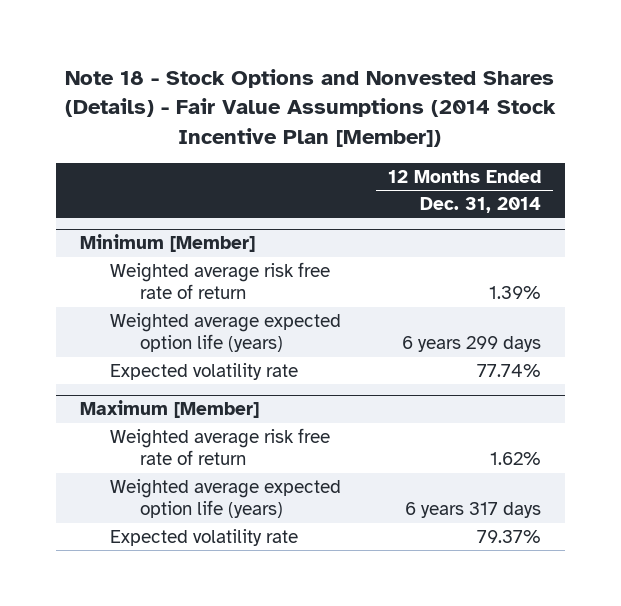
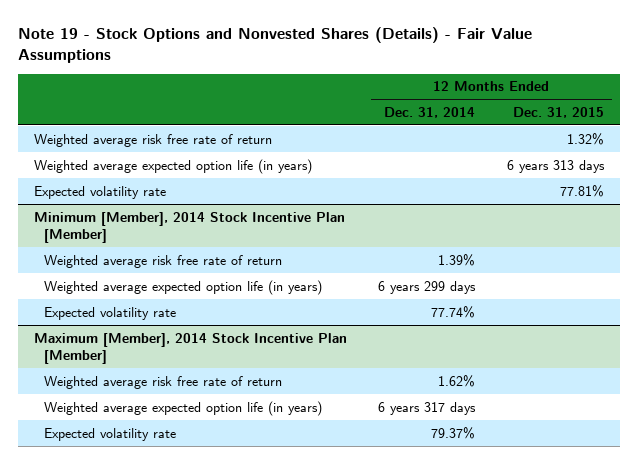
- Note 18 - Stock Options and Nonvested Shares (Details) - Fair Value Assumptions (2014 Stock Incentive Plan [Member])
+ Note 19 - Stock Options and Nonvested Shares (Details) - Fair Value Assumptions
- | 12 Months Ended Dec. 31, 2014
+ | 12 Months Ended Dec. 31, 2014 | 12 Months Ended Dec. 31, 2015
- Minimum [Member]
+ Weighted average risk free rate of return | | 1.32%
+ Weighted average expected option life (in years) | | 6 years 313 days
+ Expected volatility rate | | 77.81%
+ Minimum [Member], 2014 Stock Incentive Plan [Member]
- Weighted average expected option life (years) | 6 years 299 days
+ Weighted average expected option life (in years) | 6 years 299 days |
- Maximum [Member]
+ Maximum [Member], 2014 Stock Incentive Plan [Member]
- Weighted average expected option life (years) | 6 years 317 days
+ Weighted average expected option life (in years) | 6 years 317 days |

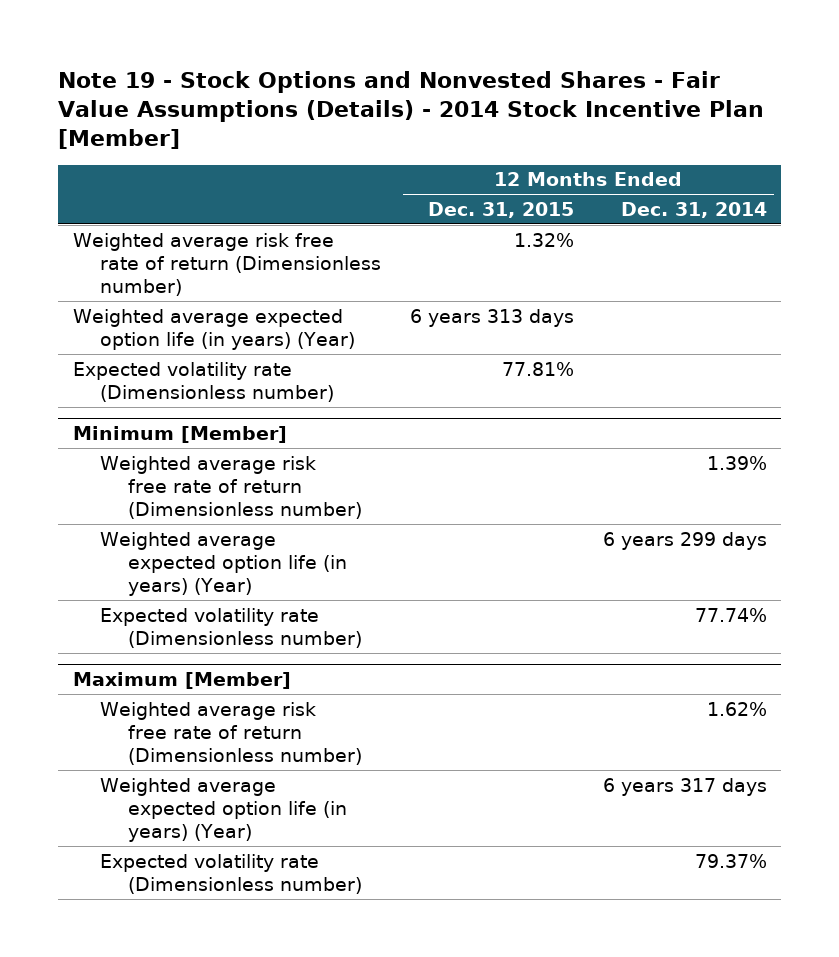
- Note 19 - Stock Options and Nonvested Shares (Details) - Fair Value Assumptions
+ Note 19 - Stock Options and Nonvested Shares - Fair Value Assumptions (Details) - 2014 Stock Incentive Plan [Member]
- | 12 Months Ended Dec. 31, 2014 | 12 Months Ended Dec. 31, 2015
+ | 12 Months Ended Dec. 31, 2015 | 12 Months Ended Dec. 31, 2014
- Weighted average risk free rate of return | | 1.32%
- Weighted average expected option life (in years) | | 6 years 313 days
- Expected volatility rate | | 77.81%
- Minimum [Member], 2014 Stock Incentive Plan [Member]
- Weighted average risk free rate of return | 1.39% |
- Weighted average expected option life (in years) | 6 years 299 days |
- Expected volatility rate | 77.74% |
- Maximum [Member], 2014 Stock Incentive Plan [Member]
- Weighted average risk free rate of return | 1.62% |
- Weighted average expected option life (in years) | 6 years 317 days |
- Expected volatility rate | 79.37% |
+ Weighted average risk free rate of return (Dimensionless number) | 1.32% |
+ Weighted average expected option life (in years) (Year) | 6 years 313 days |
+ Expected volatility rate (Dimensionless number) | 77.81% |
+ Minimum [Member]
+ Weighted average risk free rate of return (Dimensionless number) | | 1.39%
+ Weighted average expected option life (in years) (Year) | | 6 years 299 days
+ Expected volatility rate (Dimensionless number) | | 77.74%
+ Maximum [Member]
+ Weighted average risk free rate of return (Dimensionless number) | | 1.62%
+ Weighted average expected option life (in years) (Year) | | 6 years 317 days
+ Expected volatility rate (Dimensionless number) | | 79.37%

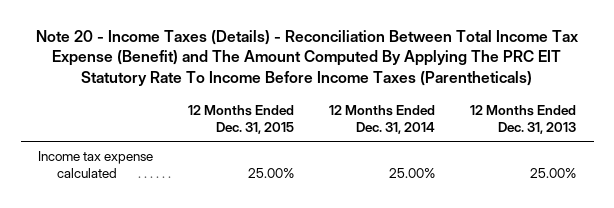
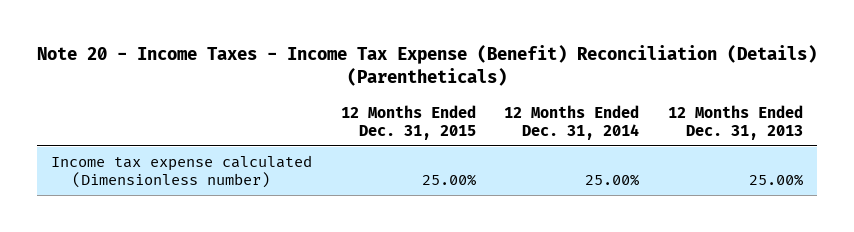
- Note 20 - Income Taxes (Details) - Reconciliation Between Total Income Tax Expense (Benefit) and The Amount Computed By Applying The PRC EIT Statutory Rate To Income Before Income Taxes (Parentheticals)
+ Note 20 - Income Taxes - Income Tax Expense (Benefit) Reconciliation (Details) (Parentheticals)
- Income tax expense calculated | 25.00% | 25.00% | 25.00%
+ Income tax expense calculated (Dimensionless number) | 25.00% | 25.00% | 25.00%

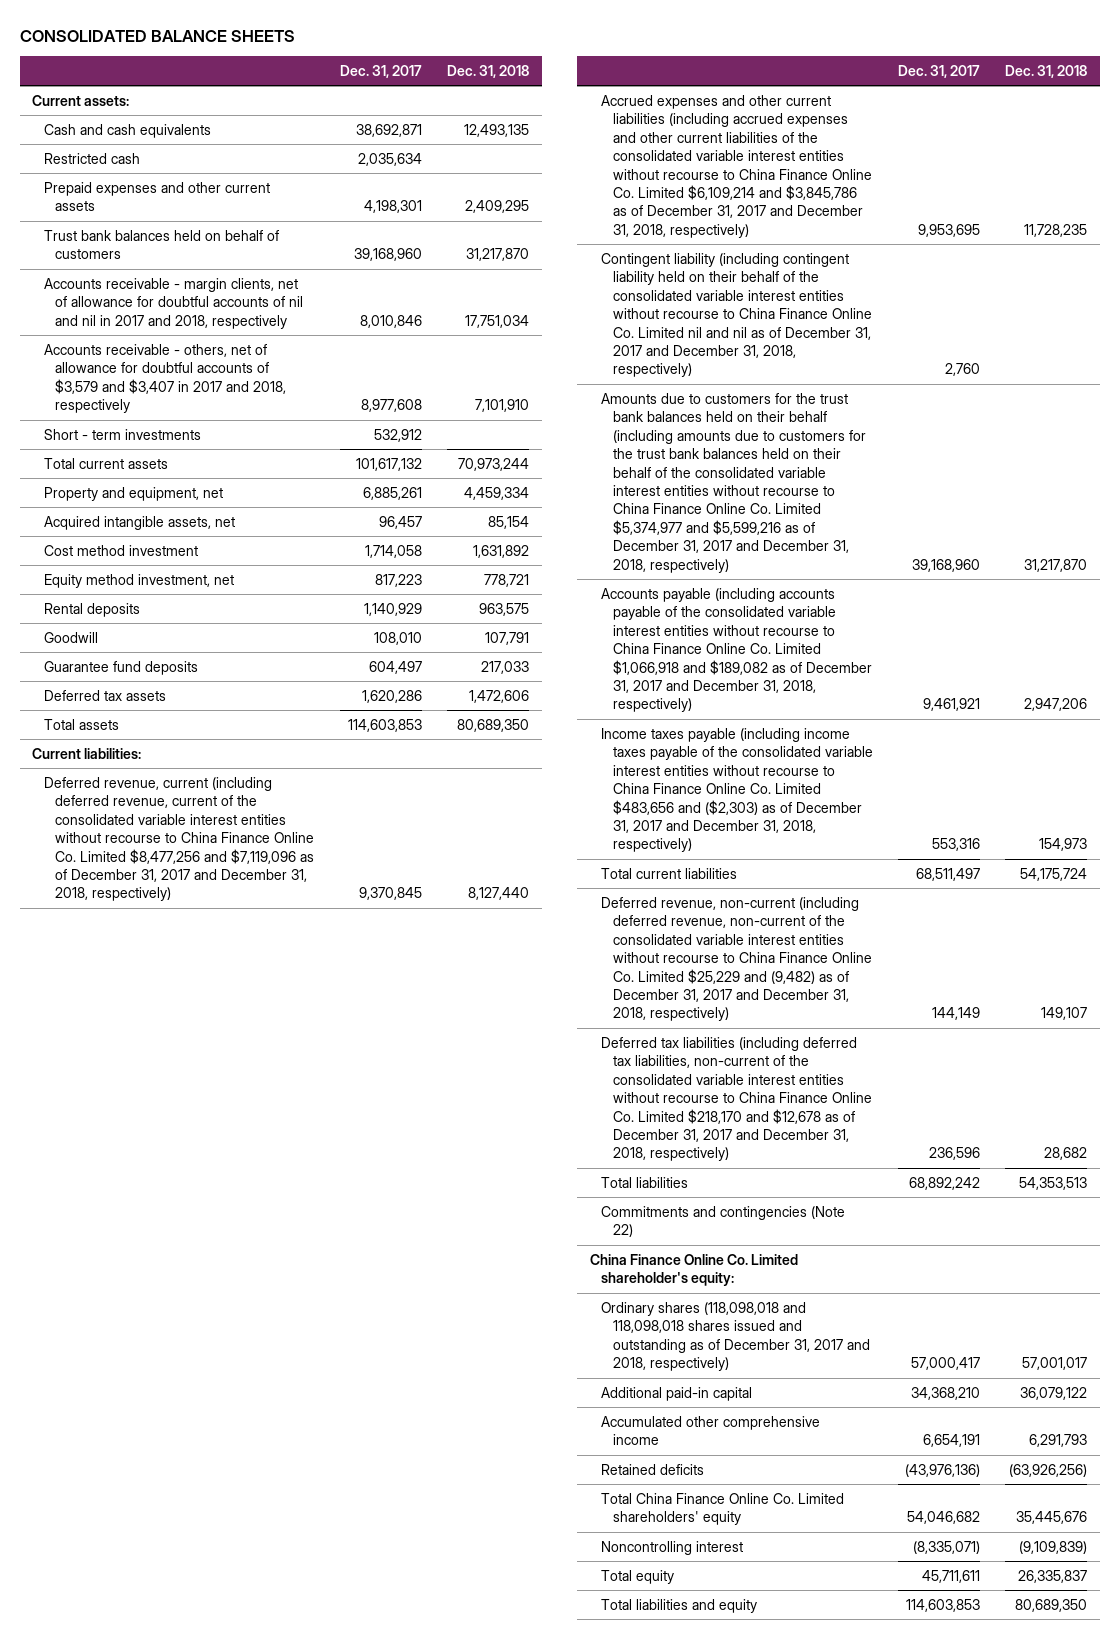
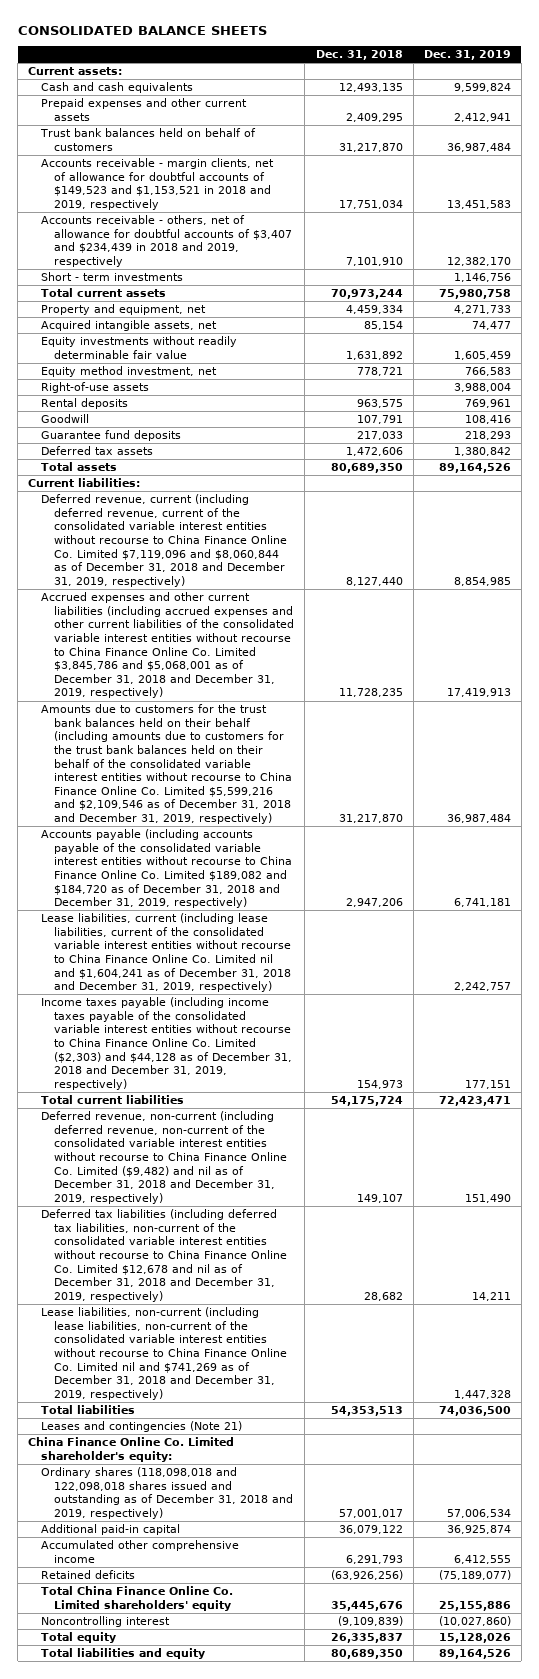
- | Dec. 31, 2017 | Dec. 31, 2018
+ | Dec. 31, 2018 | Dec. 31, 2019
- Restricted cash | 2,035,634 |
- Accounts receivable - margin clients, net of allowance for doubtful accounts of nil and nil in 2017 and 2018, respectively | 8,010,846 | 17,751,034
- Accounts receivable - others, net of allowance for doubtful accounts of $3,579 and $3,407 in 2017 and 2018, respectively | 8,977,608 | 7,101,910
+ Accounts receivable - margin clients, net of allowance for doubtful accounts of $149,523 and $1,153,521 in 2018 and 2019, respectively | 17,751,034 | 13,451,583
+ Accounts receivable - others, net of allowance for doubtful accounts of $3,407 and $234,439 in 2018 and 2019, respectively | 7,101,910 | 12,382,170
- Cost method investment | 1,714,058 | 1,631,892
+ Equity investments without readily determinable fair value | 1,631,892 | 1,605,459
+ Right-of-use assets | | 3,988,004
- Deferred revenue, current (including deferred revenue, current of the consolidated variable interest entities without recourse to China Finance Online Co. Limited $8,477,256 and $7,119,096 as of December 31, 2017 and December 31, 2018, respectively) | 9,370,845 | 8,127,440
- Accrued expenses and other current liabilities (including accrued expenses and other current liabilities of the consolidated variable interest entities without recourse to China Finance Online Co. Limited $6,109,214 and $3,845,786 as of December 31, 2017 and December 31, 2018, respectively) | 9,953,695 | 11,728,235
- Contingent liability (including contingent liability held on their behalf of the consolidated variable interest entities without recourse to China Finance Online Co. Limited nil and nil as of December 31, 2017 and December 31, 2018, respectively) | 2,760 |
- Amounts due to customers for the trust bank balances held on their behalf (including amounts due to customers for the trust bank balances held on their behalf of the consolidated variable interest entities without recourse to China Finance Online Co. Limited $5,374,977 and $5,599,216 as of December 31, 2017 and December 31, 2018, respectively) | 39,168,960 | 31,217,870
- Accounts payable (including accounts payable of the consolidated variable interest entities without recourse to China Finance Online Co. Limited $1,066,918 and $189,082 as of December 31, 2017 and December 31, 2018, respectively) | 9,461,921 | 2,947,206
- Income taxes payable (including income taxes payable of the consolidated variable interest entities without recourse to China Finance Online Co. Limited $483,656 and ($2,303) as of December 31, 2017 and December 31, 2018, respectively) | 553,316 | 154,973
+ Deferred revenue, current (including deferred revenue, current of the consolidated variable interest entities without recourse to China Finance Online Co. Limited $7,119,096 and $8,060,844 as of December 31, 2018 and December 31, 2019, respectively) | 8,127,440 | 8,854,985
+ Accrued expenses and other current liabilities (including accrued expenses and other current liabilities of the consolidated variable interest entities without recourse to China Finance Online Co. Limited $3,845,786 and $5,068,001 as of December 31, 2018 and December 31, 2019, respectively) | 11,728,235 | 17,419,913
+ Amounts due to customers for the trust bank balances held on their behalf (including amounts due to customers for the trust bank balances held on their behalf of the consolidated variable interest entities without recourse to China Finance Online Co. Limited $5,599,216 and $2,109,546 as of December 31, 2018 and December 31, 2019, respectively) | 31,217,870 | 36,987,484
+ Accounts payable (including accounts payable of the consolidated variable interest entities without recourse to China Finance Online Co. Limited $189,082 and $184,720 as of December 31, 2018 and December 31, 2019, respectively) | 2,947,206 | 6,741,181
+ Lease liabilities, current (including lease liabilities, current of the consolidated variable interest entities without recourse to China Finance Online Co. Limited nil and $1,604,241 as of December 31, 2018 and December 31, 2019, respectively) | | 2,242,757
+ Income taxes payable (including income taxes payable of the consolidated variable interest entities without recourse to China Finance Online Co. Limited ($2,303) and $44,128 as of December 31, 2018 and December 31, 2019, respectively) | 154,973 | 177,151
- Deferred revenue, non-current (including deferred revenue, non-current of the consolidated variable interest entities without recourse to China Finance Online Co. Limited $25,229 and (9,482) as of December 31, 2017 and December 31, 2018, respectively) | 144,149 | 149,107
- Deferred tax liabilities (including deferred tax liabilities, non-current of the consolidated variable interest entities without recourse to China Finance Online Co. Limited $218,170 and $12,678 as of December 31, 2017 and December 31, 2018, respectively) | 236,596 | 28,682
+ Deferred revenue, non-current (including deferred revenue, non-current of the consolidated variable interest entities without recourse to China Finance Online Co. Limited ($9,482) and nil as of December 31, 2018 and December 31, 2019, respectively) | 149,107 | 151,490
+ Deferred tax liabilities (including deferred tax liabilities, non-current of the consolidated variable interest entities without recourse to China Finance Online Co. Limited $12,678 and nil as of December 31, 2018 and December 31, 2019, respectively) | 28,682 | 14,211
+ Lease liabilities, non-current (including lease liabilities, non-current of the consolidated variable interest entities without recourse to China Finance Online Co. Limited nil and $741,269 as of December 31, 2018 and December 31, 2019, respectively) | | 1,447,328
- Commitments and contingencies (Note 22)
+ Leases and contingencies (Note 21)
- Ordinary shares (118,098,018 and 118,098,018 shares issued and outstanding as of December 31, 2017 and 2018, respectively) | 57,000,417 | 57,001,017
+ Ordinary shares (118,098,018 and 122,098,018 shares issued and outstanding as of December 31, 2018 and 2019, respectively) | 57,001,017 | 57,006,534

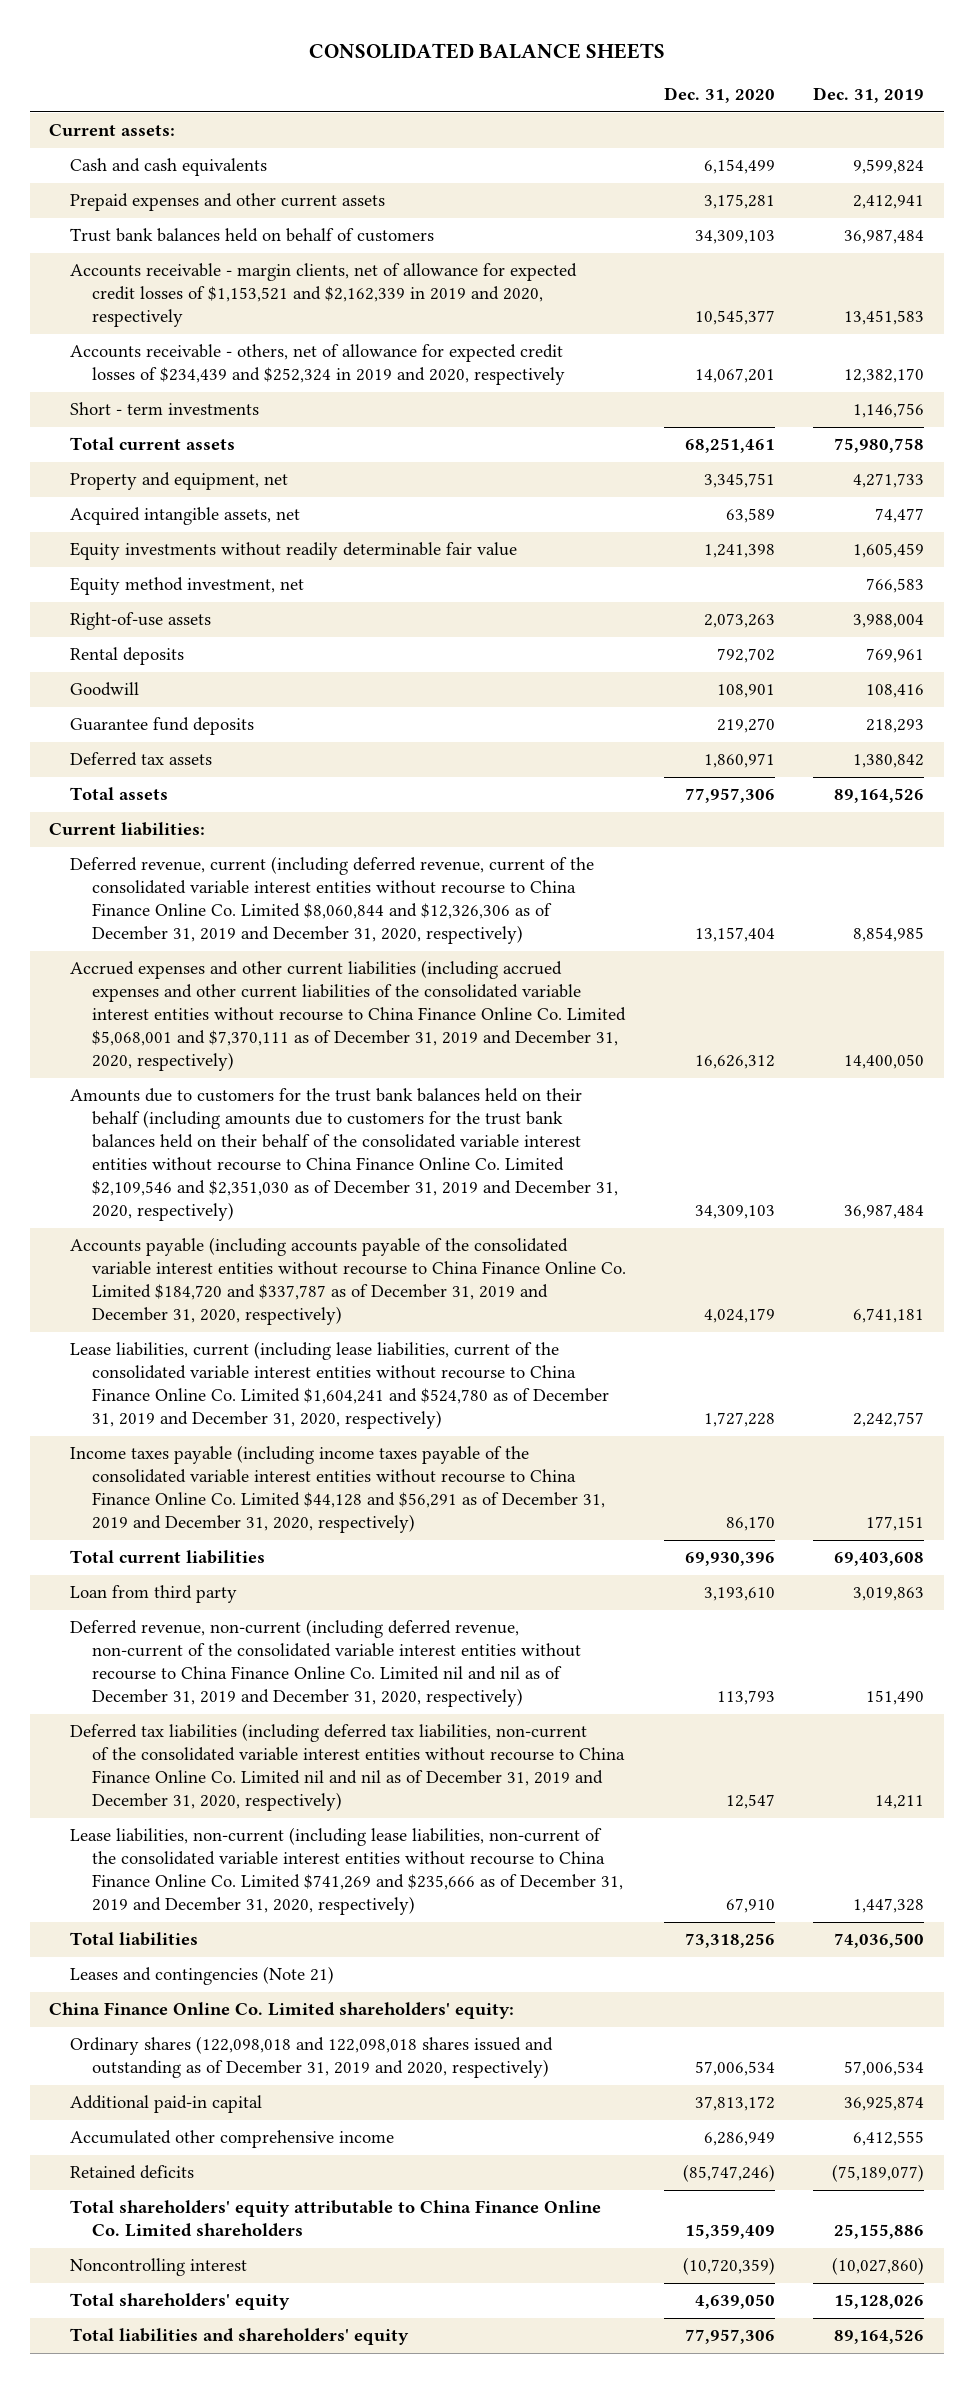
- | Dec. 31, 2018 | Dec. 31, 2019
+ | Dec. 31, 2020 | Dec. 31, 2019
- Accounts receivable - margin clients, net of allowance for doubtful accounts of $149,523 and $1,153,521 in 2018 and 2019, respectively | 17,751,034 | 13,451,583
- Accounts receivable - others, net of allowance for doubtful accounts of $3,407 and $234,439 in 2018 and 2019, respectively | 7,101,910 | 12,382,170
+ Accounts receivable - margin clients, net of allowance for expected credit losses of $1,153,521 and $2,162,339 in 2019 and 2020, respectively | 10,545,377 | 13,451,583
+ Accounts receivable - others, net of allowance for expected credit losses of $234,439 and $252,324 in 2019 and 2020, respectively | 14,067,201 | 12,382,170
- Deferred revenue, current (including deferred revenue, current of the consolidated variable interest entities without recourse to China Finance Online Co. Limited $7,119,096 and $8,060,844 as of December 31, 2018 and December 31, 2019, respectively) | 8,127,440 | 8,854,985
- Accrued expenses and other current liabilities (including accrued expenses and other current liabilities of the consolidated variable interest entities without recourse to China Finance Online Co. Limited $3,845,786 and $5,068,001 as of December 31, 2018 and December 31, 2019, respectively) | 11,728,235 | 17,419,913
- Amounts due to customers for the trust bank balances held on their behalf (including amounts due to customers for the trust bank balances held on their behalf of the consolidated variable interest entities without recourse to China Finance Online Co. Limited $5,599,216 and $2,109,546 as of December 31, 2018 and December 31, 2019, respectively) | 31,217,870 | 36,987,484
- Accounts payable (including accounts payable of the consolidated variable interest entities without recourse to China Finance Online Co. Limited $189,082 and $184,720 as of December 31, 2018 and December 31, 2019, respectively) | 2,947,206 | 6,741,181
- Lease liabilities, current (including lease liabilities, current of the consolidated variable interest entities without recourse to China Finance Online Co. Limited nil and $1,604,241 as of December 31, 2018 and December 31, 2019, respectively) | | 2,242,757
- Income taxes payable (including income taxes payable of the consolidated variable interest entities without recourse to China Finance Online Co. Limited ($2,303) and $44,128 as of December 31, 2018 and December 31, 2019, respectively) | 154,973 | 177,151
- Total current liabilities | 54,175,724 | 72,423,471
- Deferred revenue, non-current (including deferred revenue, non-current of the consolidated variable interest entities without recourse to China Finance Online Co. Limited ($9,482) and nil as of December 31, 2018 and December 31, 2019, respectively) | 149,107 | 151,490
- Deferred tax liabilities (including deferred tax liabilities, non-current of the consolidated variable interest entities without recourse to China Finance Online Co. Limited $12,678 and nil as of December 31, 2018 and December 31, 2019, respectively) | 28,682 | 14,211
- Lease liabilities, non-current (including lease liabilities, non-current of the consolidated variable interest entities without recourse to China Finance Online Co. Limited nil and $741,269 as of December 31, 2018 and December 31, 2019, respectively) | | 1,447,328
+ Deferred revenue, current (including deferred revenue, current of the consolidated variable interest entities without recourse to China Finance Online Co. Limited $8,060,844 and $12,326,306 as of December 31, 2019 and December 31, 2020, respectively) | 13,157,404 | 8,854,985
+ Accrued expenses and other current liabilities (including accrued expenses and other current liabilities of the consolidated variable interest entities without recourse to China Finance Online Co. Limited $5,068,001 and $7,370,111 as of December 31, 2019 and December 31, 2020, respectively) | 16,626,312 | 14,400,050
+ Amounts due to customers for the trust bank balances held on their behalf (including amounts due to customers for the trust bank balances held on their behalf of the consolidated variable interest entities without recourse to China Finance Online Co. Limited $2,109,546 and $2,351,030 as of December 31, 2019 and December 31, 2020, respectively) | 34,309,103 | 36,987,484
+ Accounts payable (including accounts payable of the consolidated variable interest entities without recourse to China Finance Online Co. Limited $184,720 and $337,787 as of December 31, 2019 and December 31, 2020, respectively) | 4,024,179 | 6,741,181
+ Lease liabilities, current (including lease liabilities, current of the consolidated variable interest entities without recourse to China Finance Online Co. Limited $1,604,241 and $524,780 as of December 31, 2019 and December 31, 2020, respectively) | 1,727,228 | 2,242,757
+ Income taxes payable (including income taxes payable of the consolidated variable interest entities without recourse to China Finance Online Co. Limited $44,128 and $56,291 as of December 31, 2019 and December 31, 2020, respectively) | 86,170 | 177,151
+ Total current liabilities | 69,930,396 | 69,403,608
+ Loan from third party | 3,193,610 | 3,019,863
+ Deferred revenue, non-current (including deferred revenue, non-current of the consolidated variable interest entities without recourse to China Finance Online Co. Limited nil and nil as of December 31, 2019 and December 31, 2020, respectively) | 113,793 | 151,490
+ Deferred tax liabilities (including deferred tax liabilities, non-current of the consolidated variable interest entities without recourse to China Finance Online Co. Limited nil and nil as of December 31, 2019 and December 31, 2020, respectively) | 12,547 | 14,211
+ Lease liabilities, non-current (including lease liabilities, non-current of the consolidated variable interest entities without recourse to China Finance Online Co. Limited $741,269 and $235,666 as of December 31, 2019 and December 31, 2020, respectively) | 67,910 | 1,447,328
- China Finance Online Co. Limited shareholder's equity:
- Ordinary shares (118,098,018 and 122,098,018 shares issued and outstanding as of December 31, 2018 and 2019, respectively) | 57,001,017 | 57,006,534
+ China Finance Online Co. Limited shareholders' equity:
+ Ordinary shares (122,098,018 and 122,098,018 shares issued and outstanding as of December 31, 2019 and 2020, respectively) | 57,006,534 | 57,006,534
- Total China Finance Online Co. Limited shareholders' equity | 35,445,676 | 25,155,886
+ Total shareholders' equity attributable to China Finance Online Co. Limited shareholders | 15,359,409 | 25,155,886
- Total equity | 26,335,837 | 15,128,026
- Total liabilities and equity | 80,689,350 | 89,164,526
+ Total shareholders' equity | 4,639,050 | 15,128,026
+ Total liabilities and shareholders' equity | 77,957,306 | 89,164,526

